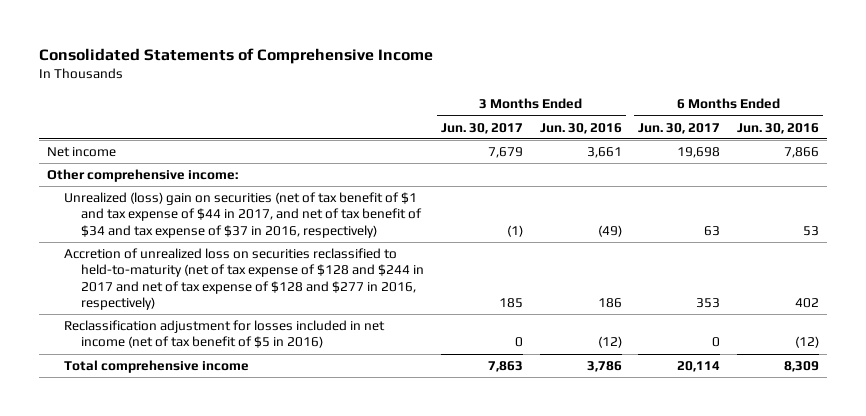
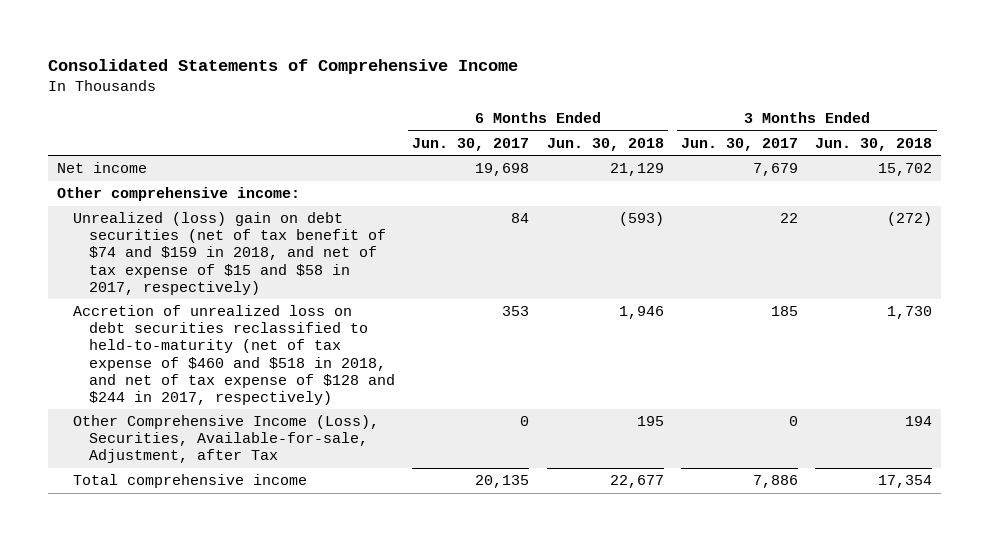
- | 3 Months Ended Jun. 30, 2017 | 3 Months Ended Jun. 30, 2016 | 6 Months Ended Jun. 30, 2017 | 6 Months Ended Jun. 30, 2016
+ | 6 Months Ended Jun. 30, 2017 | 6 Months Ended Jun. 30, 2018 | 3 Months Ended Jun. 30, 2017 | 3 Months Ended Jun. 30, 2018
- Unrealized (loss) gain on securities (net of tax benefit of $1 and tax expense of $44 in 2017, and net of tax benefit of $34 and tax expense of $37 in 2016, respectively) | (1) | (49) | 63 | 53
- Accretion of unrealized loss on securities reclassified to held-to-maturity (net of tax expense of $128 and $244 in 2017 and net of tax expense of $128 and $277 in 2016, respectively) | 185 | 186 | 353 | 402
- Reclassification adjustment for losses included in net income (net of tax benefit of $5 in 2016) | 0 | (12) | 0 | (12)
- Total comprehensive income | 7,863 | 3,786 | 20,114 | 8,309
+ Unrealized (loss) gain on debt securities (net of tax benefit of $74 and $159 in 2018, and net of tax expense of $15 and $58 in 2017, respectively) | 84 | (593) | 22 | (272)
+ Accretion of unrealized loss on debt securities reclassified to held-to-maturity (net of tax expense of $460 and $518 in 2018, and net of tax expense of $128 and $244 in 2017, respectively) | 353 | 1,946 | 185 | 1,730
+ Other Comprehensive Income (Loss), Securities, Available-for-sale, Adjustment, after Tax | 0 | 195 | 0 | 194
+ Total comprehensive income | 20,135 | 22,677 | 7,886 | 17,354

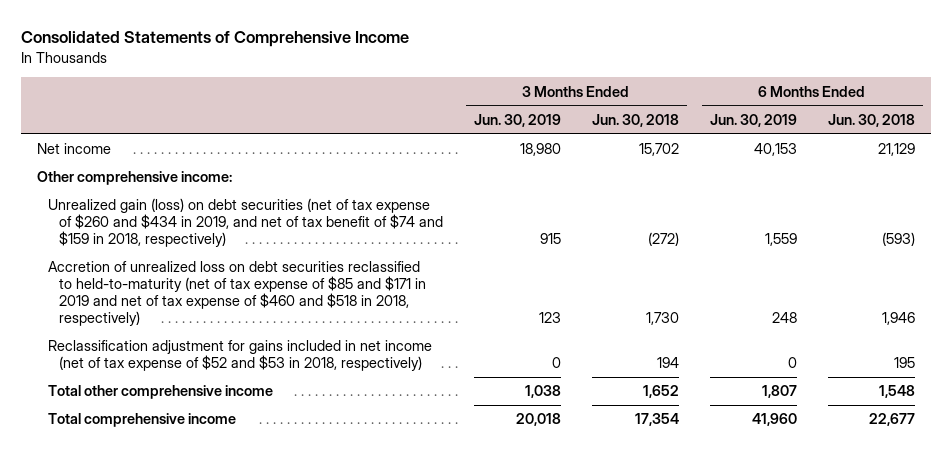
- | 6 Months Ended Jun. 30, 2017 | 6 Months Ended Jun. 30, 2018 | 3 Months Ended Jun. 30, 2017 | 3 Months Ended Jun. 30, 2018
+ | 3 Months Ended Jun. 30, 2019 | 3 Months Ended Jun. 30, 2018 | 6 Months Ended Jun. 30, 2019 | 6 Months Ended Jun. 30, 2018
- Unrealized (loss) gain on debt securities (net of tax benefit of $74 and $159 in 2018, and net of tax expense of $15 and $58 in 2017, respectively) | 84 | (593) | 22 | (272)
- Accretion of unrealized loss on debt securities reclassified to held-to-maturity (net of tax expense of $460 and $518 in 2018, and net of tax expense of $128 and $244 in 2017, respectively) | 353 | 1,946 | 185 | 1,730
- Other Comprehensive Income (Loss), Securities, Available-for-sale, Adjustment, after Tax | 0 | 195 | 0 | 194
+ Unrealized gain (loss) on debt securities (net of tax expense of $260 and $434 in 2019, and net of tax benefit of $74 and $159 in 2018, respectively) | 915 | (272) | 1,559 | (593)
+ Accretion of unrealized loss on debt securities reclassified to held-to-maturity (net of tax expense of $85 and $171 in 2019 and net of tax expense of $460 and $518 in 2018, respectively) | 123 | 1,730 | 248 | 1,946
+ Reclassification adjustment for gains included in net income (net of tax expense of $52 and $53 in 2018, respectively) | 0 | 194 | 0 | 195
+ Total other comprehensive income | 1,038 | 1,652 | 1,807 | 1,548

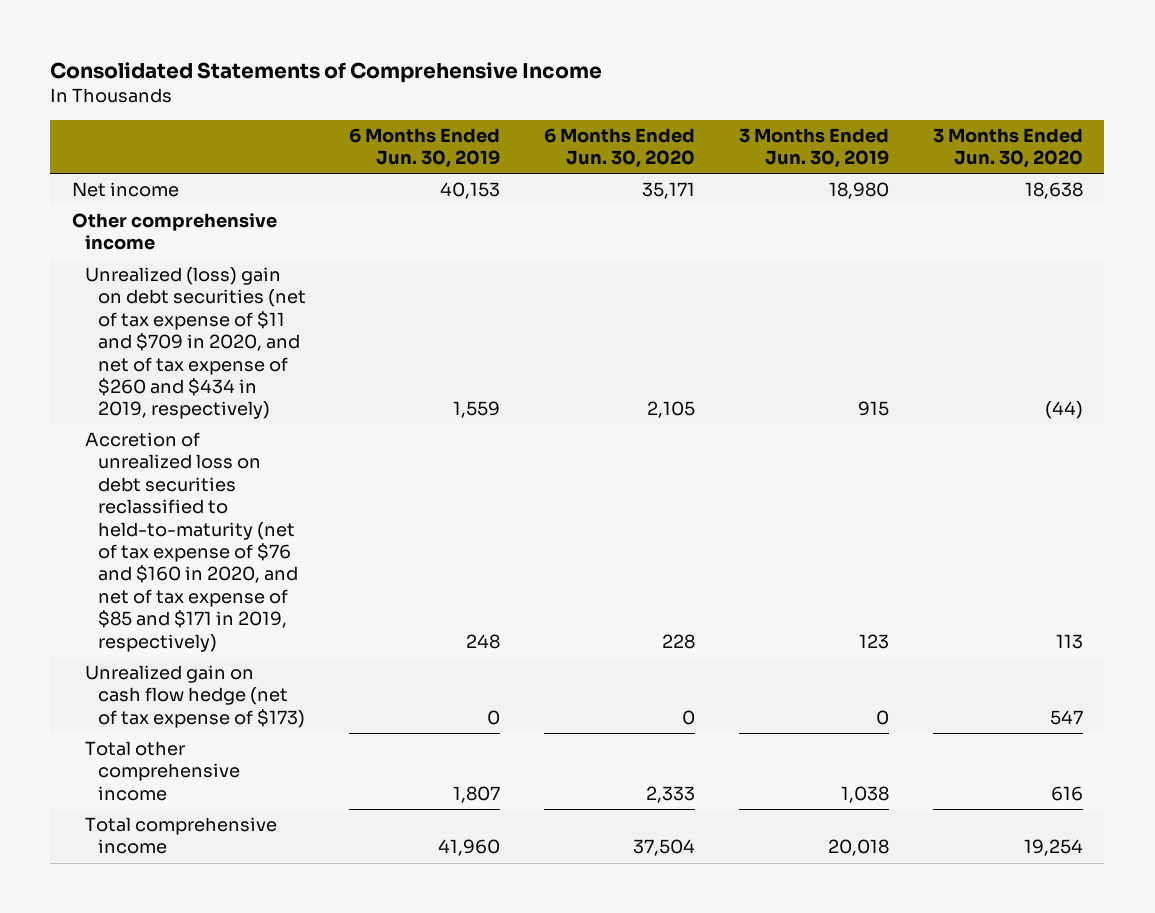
- | 3 Months Ended Jun. 30, 2019 | 3 Months Ended Jun. 30, 2018 | 6 Months Ended Jun. 30, 2019 | 6 Months Ended Jun. 30, 2018
+ | 6 Months Ended Jun. 30, 2019 | 6 Months Ended Jun. 30, 2020 | 3 Months Ended Jun. 30, 2019 | 3 Months Ended Jun. 30, 2020
- Other comprehensive income:
- Unrealized gain (loss) on debt securities (net of tax expense of $260 and $434 in 2019, and net of tax benefit of $74 and $159 in 2018, respectively) | 915 | (272) | 1,559 | (593)
- Accretion of unrealized loss on debt securities reclassified to held-to-maturity (net of tax expense of $85 and $171 in 2019 and net of tax expense of $460 and $518 in 2018, respectively) | 123 | 1,730 | 248 | 1,946
- Reclassification adjustment for gains included in net income (net of tax expense of $52 and $53 in 2018, respectively) | 0 | 194 | 0 | 195
+ Other comprehensive income
+ Unrealized (loss) gain on debt securities (net of tax expense of $11 and $709 in 2020, and net of tax expense of $260 and $434 in 2019, respectively) | 1,559 | 2,105 | 915 | (44)
+ Accretion of unrealized loss on debt securities reclassified to held-to-maturity (net of tax expense of $76 and $160 in 2020, and net of tax expense of $85 and $171 in 2019, respectively) | 248 | 228 | 123 | 113
+ Unrealized gain on cash flow hedge (net of tax expense of $173) | 0 | 0 | 0 | 547

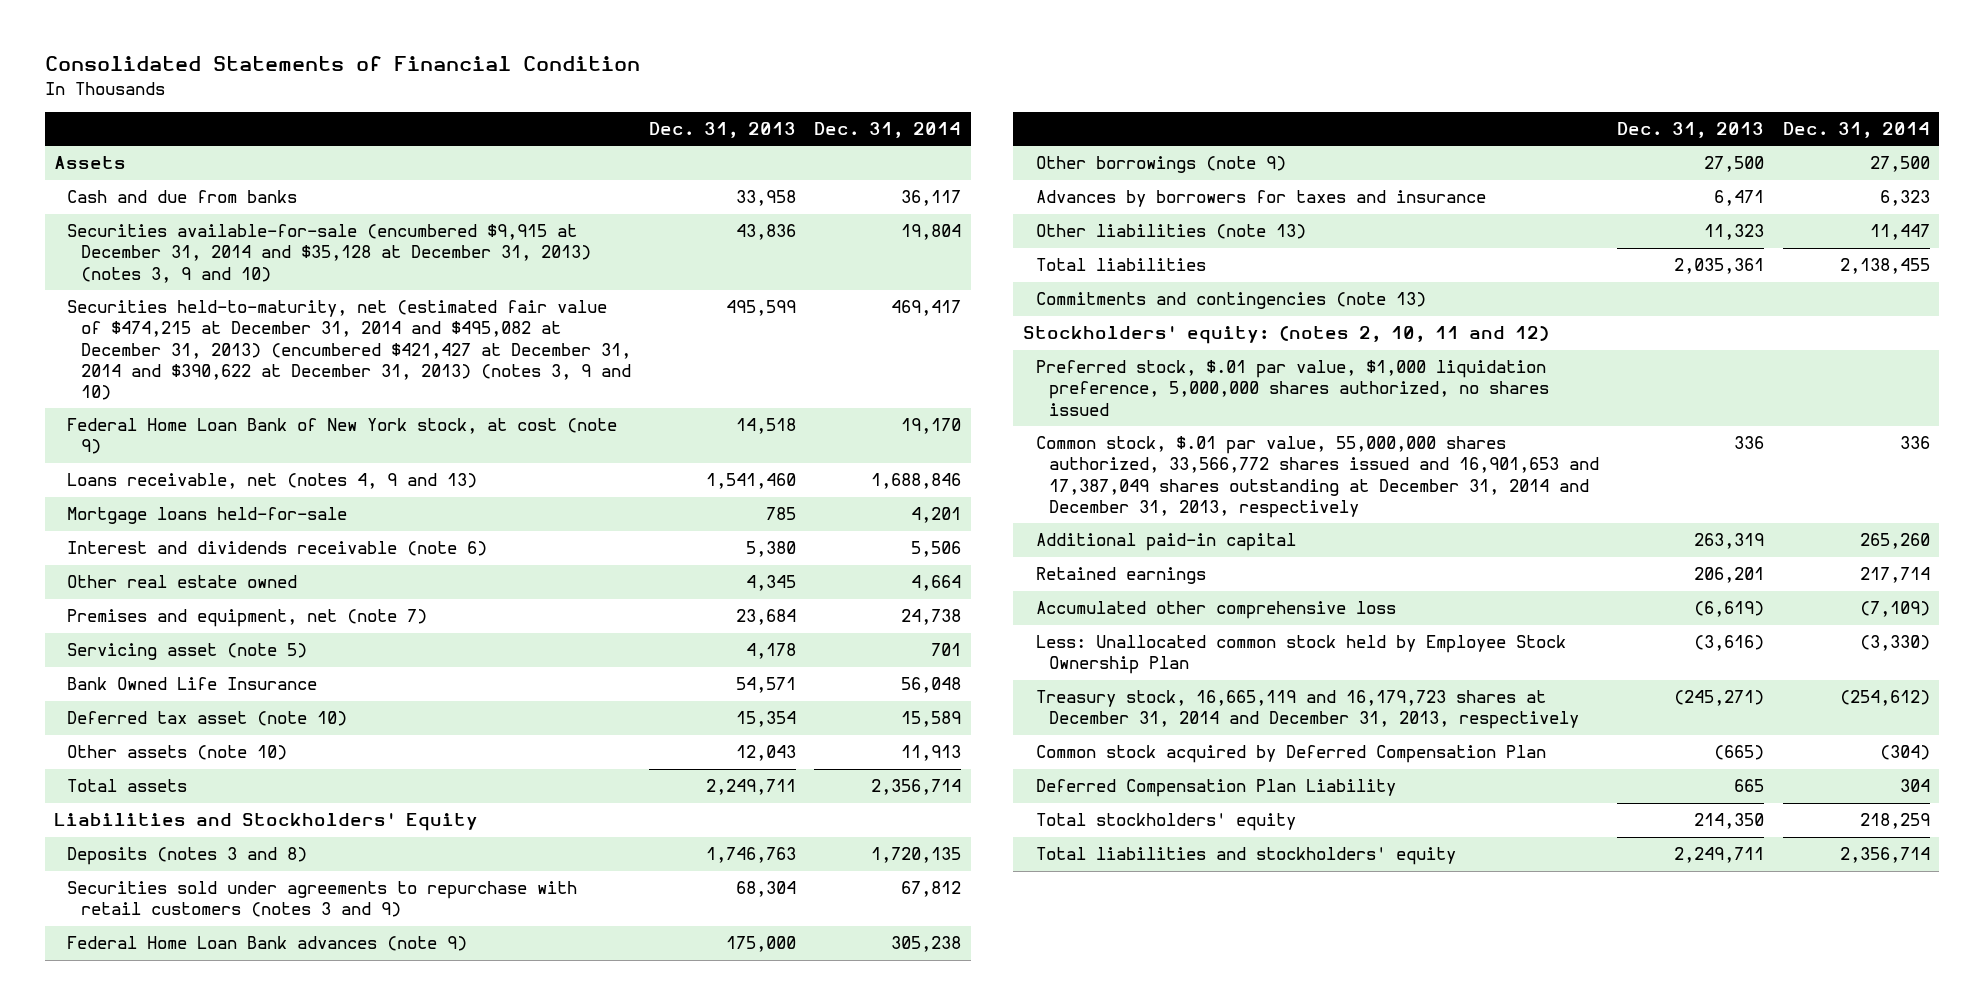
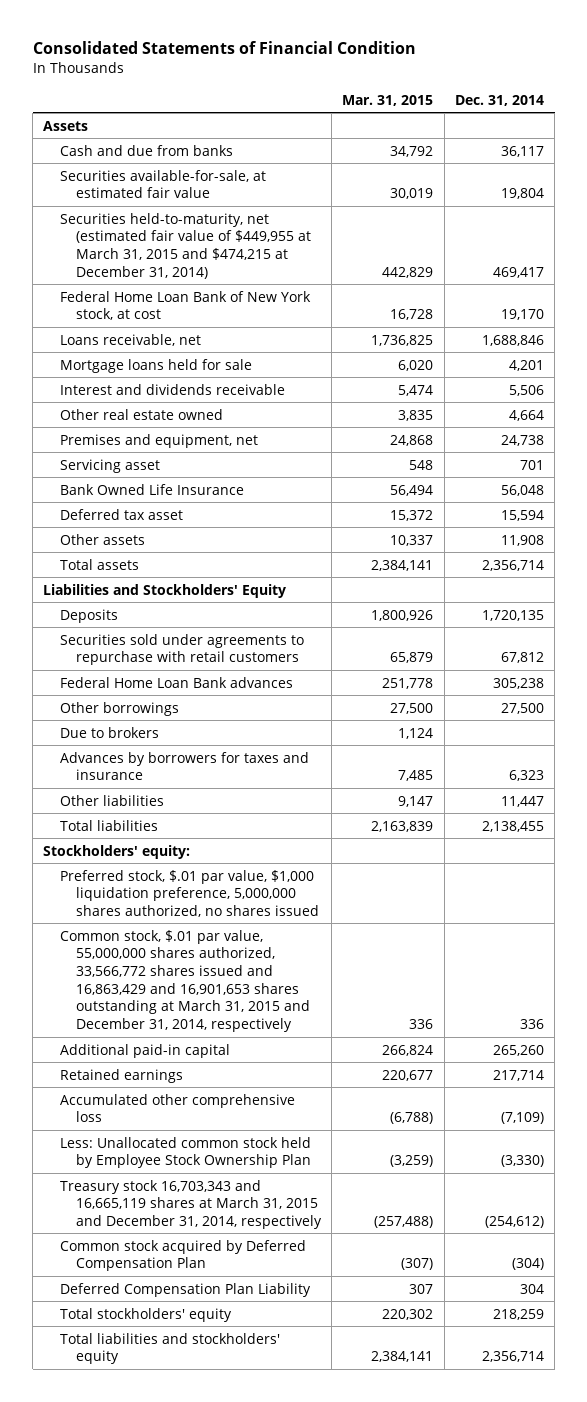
- | Dec. 31, 2013 | Dec. 31, 2014
+ | Mar. 31, 2015 | Dec. 31, 2014
- Securities available-for-sale (encumbered $9,915 at December 31, 2014 and $35,128 at December 31, 2013) (notes 3, 9 and 10) | 43,836 | 19,804
- Securities held-to-maturity, net (estimated fair value of $474,215 at December 31, 2014 and $495,082 at December 31, 2013) (encumbered $421,427 at December 31, 2014 and $390,622 at December 31, 2013) (notes 3, 9 and 10) | 495,599 | 469,417
- Federal Home Loan Bank of New York stock, at cost (note 9) | 14,518 | 19,170
- Loans receivable, net (notes 4, 9 and 13) | 1,541,460 | 1,688,846
- Mortgage loans held-for-sale | 785 | 4,201
- Interest and dividends receivable (note 6) | 5,380 | 5,506
+ Securities available-for-sale, at estimated fair value | 30,019 | 19,804
+ Securities held-to-maturity, net (estimated fair value of $449,955 at March 31, 2015 and $474,215 at December 31, 2014) | 442,829 | 469,417
+ Federal Home Loan Bank of New York stock, at cost | 16,728 | 19,170
+ Loans receivable, net | 1,736,825 | 1,688,846
+ Mortgage loans held for sale | 6,020 | 4,201
+ Interest and dividends receivable | 5,474 | 5,506
- Premises and equipment, net (note 7) | 23,684 | 24,738
- Servicing asset (note 5) | 4,178 | 701
+ Premises and equipment, net | 24,868 | 24,738
+ Servicing asset | 548 | 701
- Deferred tax asset (note 10) | 15,354 | 15,589
- Other assets (note 10) | 12,043 | 11,913
+ Deferred tax asset | 15,372 | 15,594
+ Other assets | 10,337 | 11,908
- Deposits (notes 3 and 8) | 1,746,763 | 1,720,135
- Securities sold under agreements to repurchase with retail customers (notes 3 and 9) | 68,304 | 67,812
- Federal Home Loan Bank advances (note 9) | 175,000 | 305,238
- Other borrowings (note 9) | 27,500 | 27,500
+ Deposits | 1,800,926 | 1,720,135
+ Securities sold under agreements to repurchase with retail customers | 65,879 | 67,812
+ Federal Home Loan Bank advances | 251,778 | 305,238
+ Other borrowings | 27,500 | 27,500
+ Due to brokers | 1,124 |
- Other liabilities (note 13) | 11,323 | 11,447
+ Other liabilities | 9,147 | 11,447
- Commitments and contingencies (note 13)
- Stockholders' equity: (notes 2, 10, 11 and 12)
+ Stockholders' equity:
- Common stock, $.01 par value, 55,000,000 shares authorized, 33,566,772 shares issued and 16,901,653 and 17,387,049 shares outstanding at December 31, 2014 and December 31, 2013, respectively | 336 | 336
+ Common stock, $.01 par value, 55,000,000 shares authorized, 33,566,772 shares issued and 16,863,429 and 16,901,653 shares outstanding at March 31, 2015 and December 31, 2014, respectively | 336 | 336
- Treasury stock, 16,665,119 and 16,179,723 shares at December 31, 2014 and December 31, 2013, respectively | (245,271) | (254,612)
+ Treasury stock 16,703,343 and 16,665,119 shares at March 31, 2015 and December 31, 2014, respectively | (257,488) | (254,612)

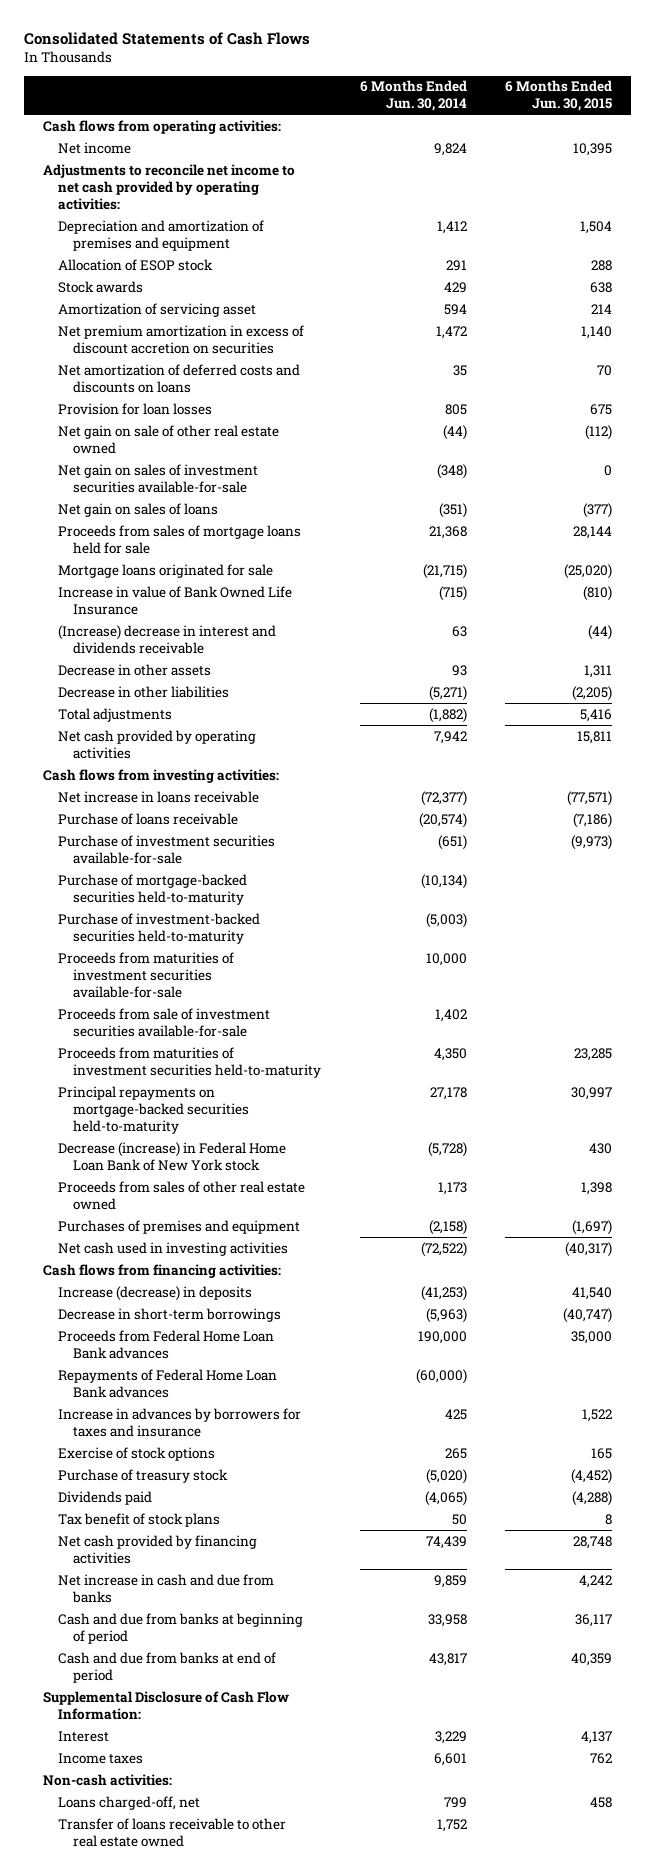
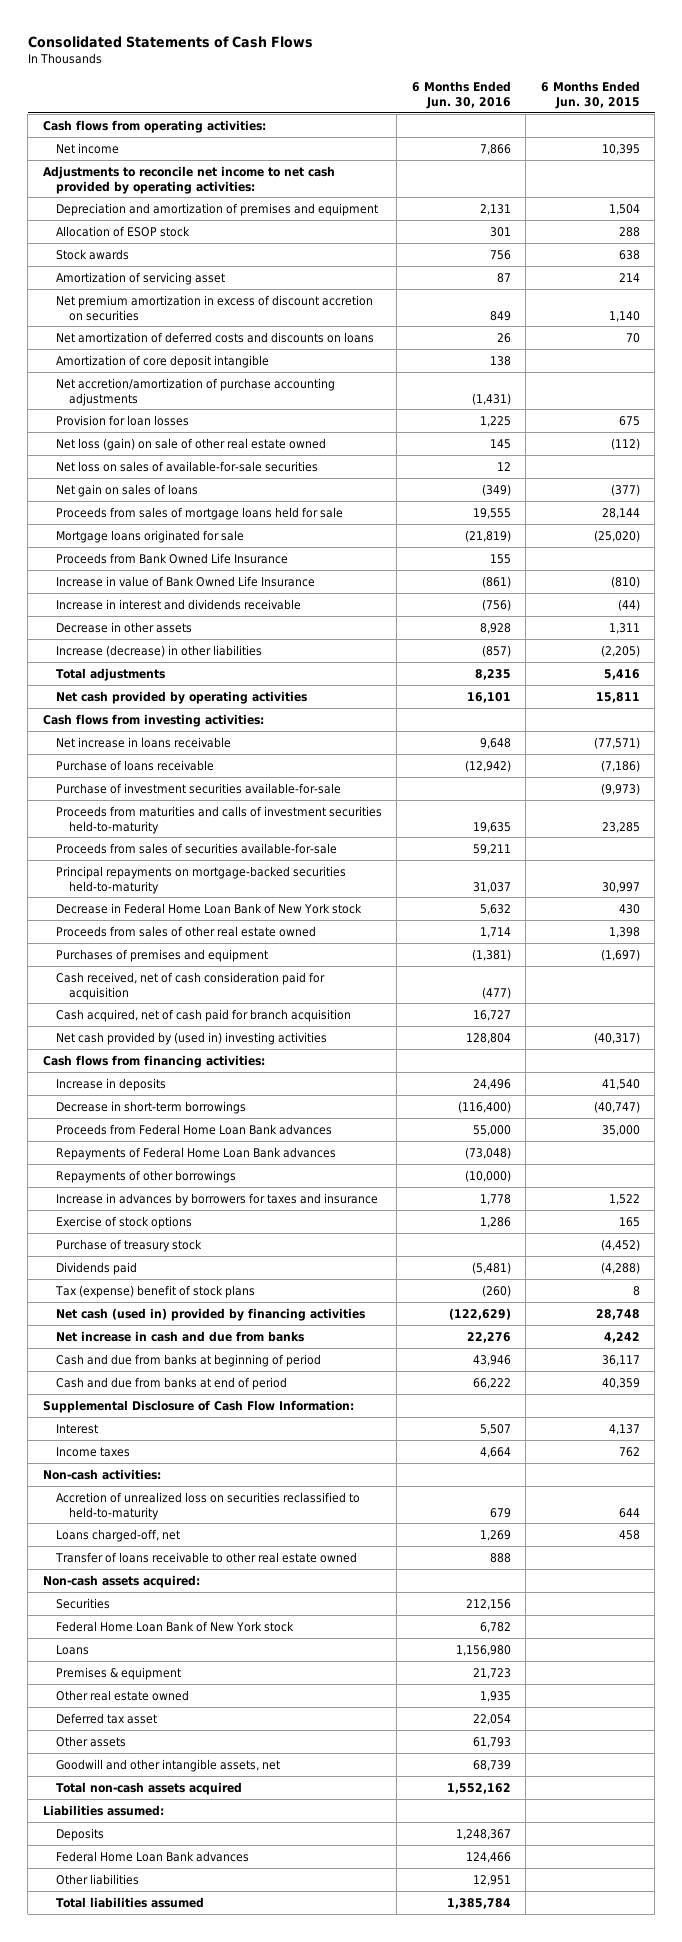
- | 6 Months Ended Jun. 30, 2014 | 6 Months Ended Jun. 30, 2015
+ | 6 Months Ended Jun. 30, 2016 | 6 Months Ended Jun. 30, 2015
+ Amortization of core deposit intangible | 138 |
+ Net accretion/amortization of purchase accounting adjustments | (1,431) |
- Net gain on sale of other real estate owned | (44) | (112)
- Net gain on sales of investment securities available-for-sale | (348) | 0
+ Net loss (gain) on sale of other real estate owned | 145 | (112)
+ Net loss on sales of available-for-sale securities | 12 |
+ Proceeds from Bank Owned Life Insurance | 155 |
- (Increase) decrease in interest and dividends receivable | 63 | (44)
+ Increase in interest and dividends receivable | (756) | (44)
- Decrease in other liabilities | (5,271) | (2,205)
+ Increase (decrease) in other liabilities | (857) | (2,205)
- Purchase of mortgage-backed securities held-to-maturity | (10,134) |
- Purchase of investment-backed securities held-to-maturity | (5,003) |
- Proceeds from maturities of investment securities available-for-sale | 10,000 |
- Proceeds from sale of investment securities available-for-sale | 1,402 |
- Proceeds from maturities of investment securities held-to-maturity | 4,350 | 23,285
+ Proceeds from maturities and calls of investment securities held-to-maturity | 19,635 | 23,285
+ Proceeds from sales of securities available-for-sale | 59,211 |
- Decrease (increase) in Federal Home Loan Bank of New York stock | (5,728) | 430
+ Decrease in Federal Home Loan Bank of New York stock | 5,632 | 430
- Net cash used in investing activities | (72,522) | (40,317)
+ Cash received, net of cash consideration paid for acquisition | (477) |
+ Cash acquired, net of cash paid for branch acquisition | 16,727 |
+ Net cash provided by (used in) investing activities | 128,804 | (40,317)
- Increase (decrease) in deposits | (41,253) | 41,540
+ Increase in deposits | 24,496 | 41,540
+ Repayments of other borrowings | (10,000) |
- Tax benefit of stock plans | 50 | 8
- Net cash provided by financing activities | 74,439 | 28,748
+ Tax (expense) benefit of stock plans | (260) | 8
+ Net cash (used in) provided by financing activities | (122,629) | 28,748
+ Accretion of unrealized loss on securities reclassified to held-to-maturity | 679 | 644
+ Non-cash assets acquired:
+ Securities | 212,156 |
+ Federal Home Loan Bank of New York stock | 6,782 |
+ Loans | 1,156,980 |
+ Premises & equipment | 21,723 |
+ Other real estate owned | 1,935 |
+ Deferred tax asset | 22,054 |
+ Other assets | 61,793 |
+ Goodwill and other intangible assets, net | 68,739 |
+ Total non-cash assets acquired | 1,552,162 |
+ Liabilities assumed:
+ Deposits | 1,248,367 |
+ Federal Home Loan Bank advances | 124,466 |
+ Other liabilities | 12,951 |
+ Total liabilities assumed | 1,385,784 |

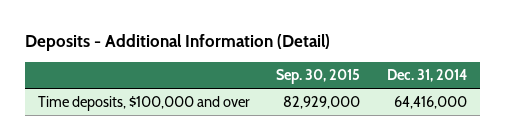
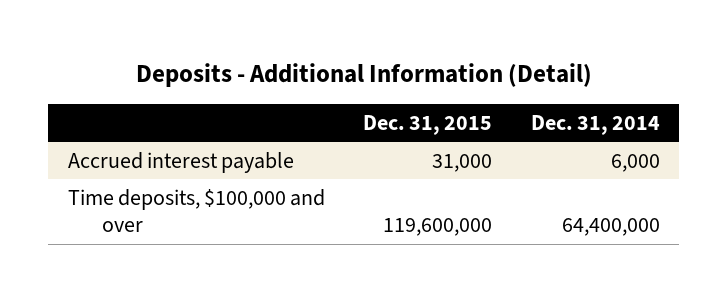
- | Sep. 30, 2015 | Dec. 31, 2014
+ | Dec. 31, 2015 | Dec. 31, 2014
- Time deposits, $100,000 and over | 82,929,000 | 64,416,000
+ Accrued interest payable | 31,000 | 6,000
+ Time deposits, $100,000 and over | 119,600,000 | 64,400,000

